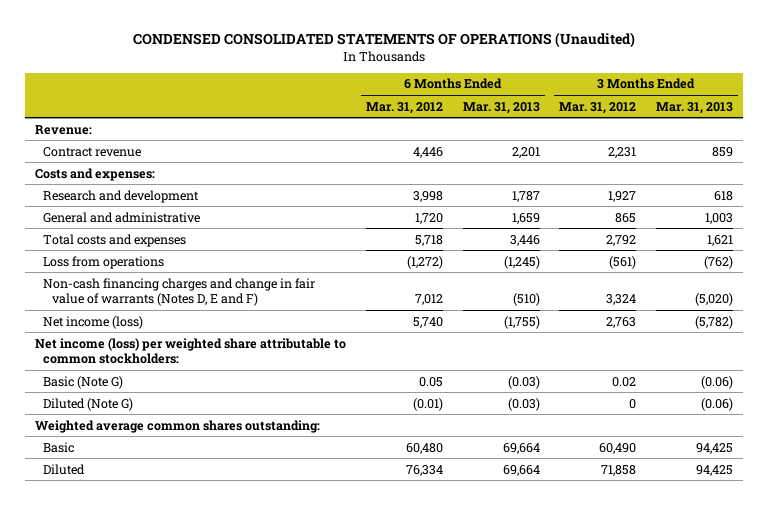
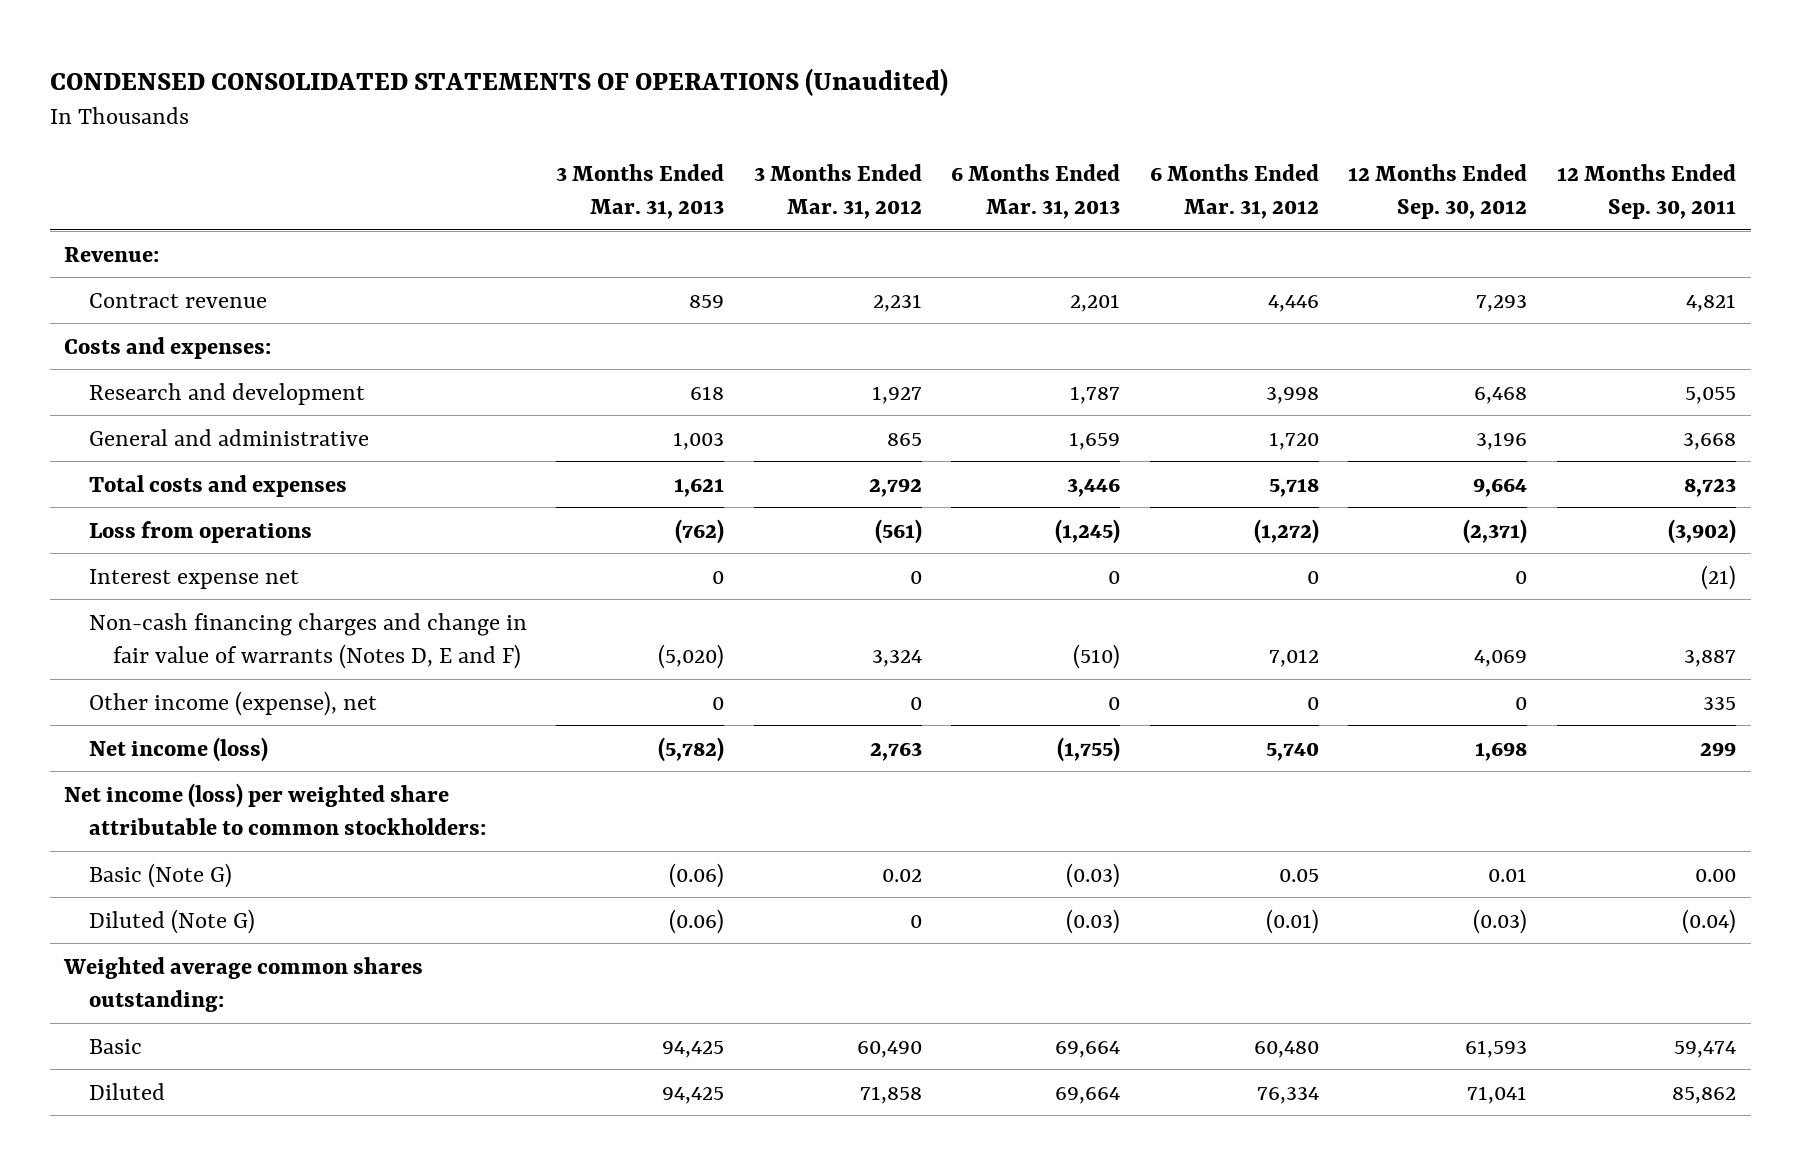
- | 6 Months Ended Mar. 31, 2012 | 6 Months Ended Mar. 31, 2013 | 3 Months Ended Mar. 31, 2012 | 3 Months Ended Mar. 31, 2013
+ | 3 Months Ended Mar. 31, 2013 | 3 Months Ended Mar. 31, 2012 | 6 Months Ended Mar. 31, 2013 | 6 Months Ended Mar. 31, 2012 | 12 Months Ended Sep. 30, 2012 | 12 Months Ended Sep. 30, 2011
+ Interest expense net | 0 | 0 | 0 | 0 | 0 | (21)
+ Other income (expense), net | 0 | 0 | 0 | 0 | 0 | 335

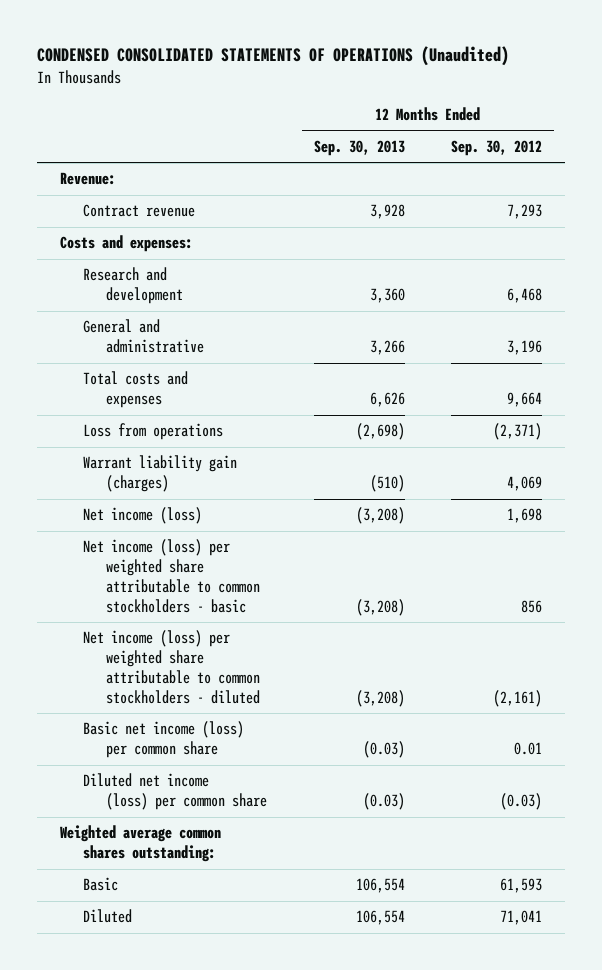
- | 3 Months Ended Mar. 31, 2013 | 3 Months Ended Mar. 31, 2012 | 6 Months Ended Mar. 31, 2013 | 6 Months Ended Mar. 31, 2012 | 12 Months Ended Sep. 30, 2012 | 12 Months Ended Sep. 30, 2011
+ | 12 Months Ended Sep. 30, 2013 | 12 Months Ended Sep. 30, 2012
- Interest expense net | 0 | 0 | 0 | 0 | 0 | (21)
- Non-cash financing charges and change in fair value of warrants (Notes D, E and F) | (5,020) | 3,324 | (510) | 7,012 | 4,069 | 3,887
- Other income (expense), net | 0 | 0 | 0 | 0 | 0 | 335
+ Warrant liability gain (charges) | (510) | 4,069
- Net income (loss) per weighted share attributable to common stockholders:
- Basic (Note G) | (0.06) | 0.02 | (0.03) | 0.05 | 0.01 | 0.00
- Diluted (Note G) | (0.06) | 0 | (0.03) | (0.01) | (0.03) | (0.04)
+ Net income (loss) per weighted share attributable to common stockholders - basic | (3,208) | 856
+ Net income (loss) per weighted share attributable to common stockholders - diluted | (3,208) | (2,161)
+ Basic net income (loss) per common share | (0.03) | 0.01
+ Diluted net income (loss) per common share | (0.03) | (0.03)

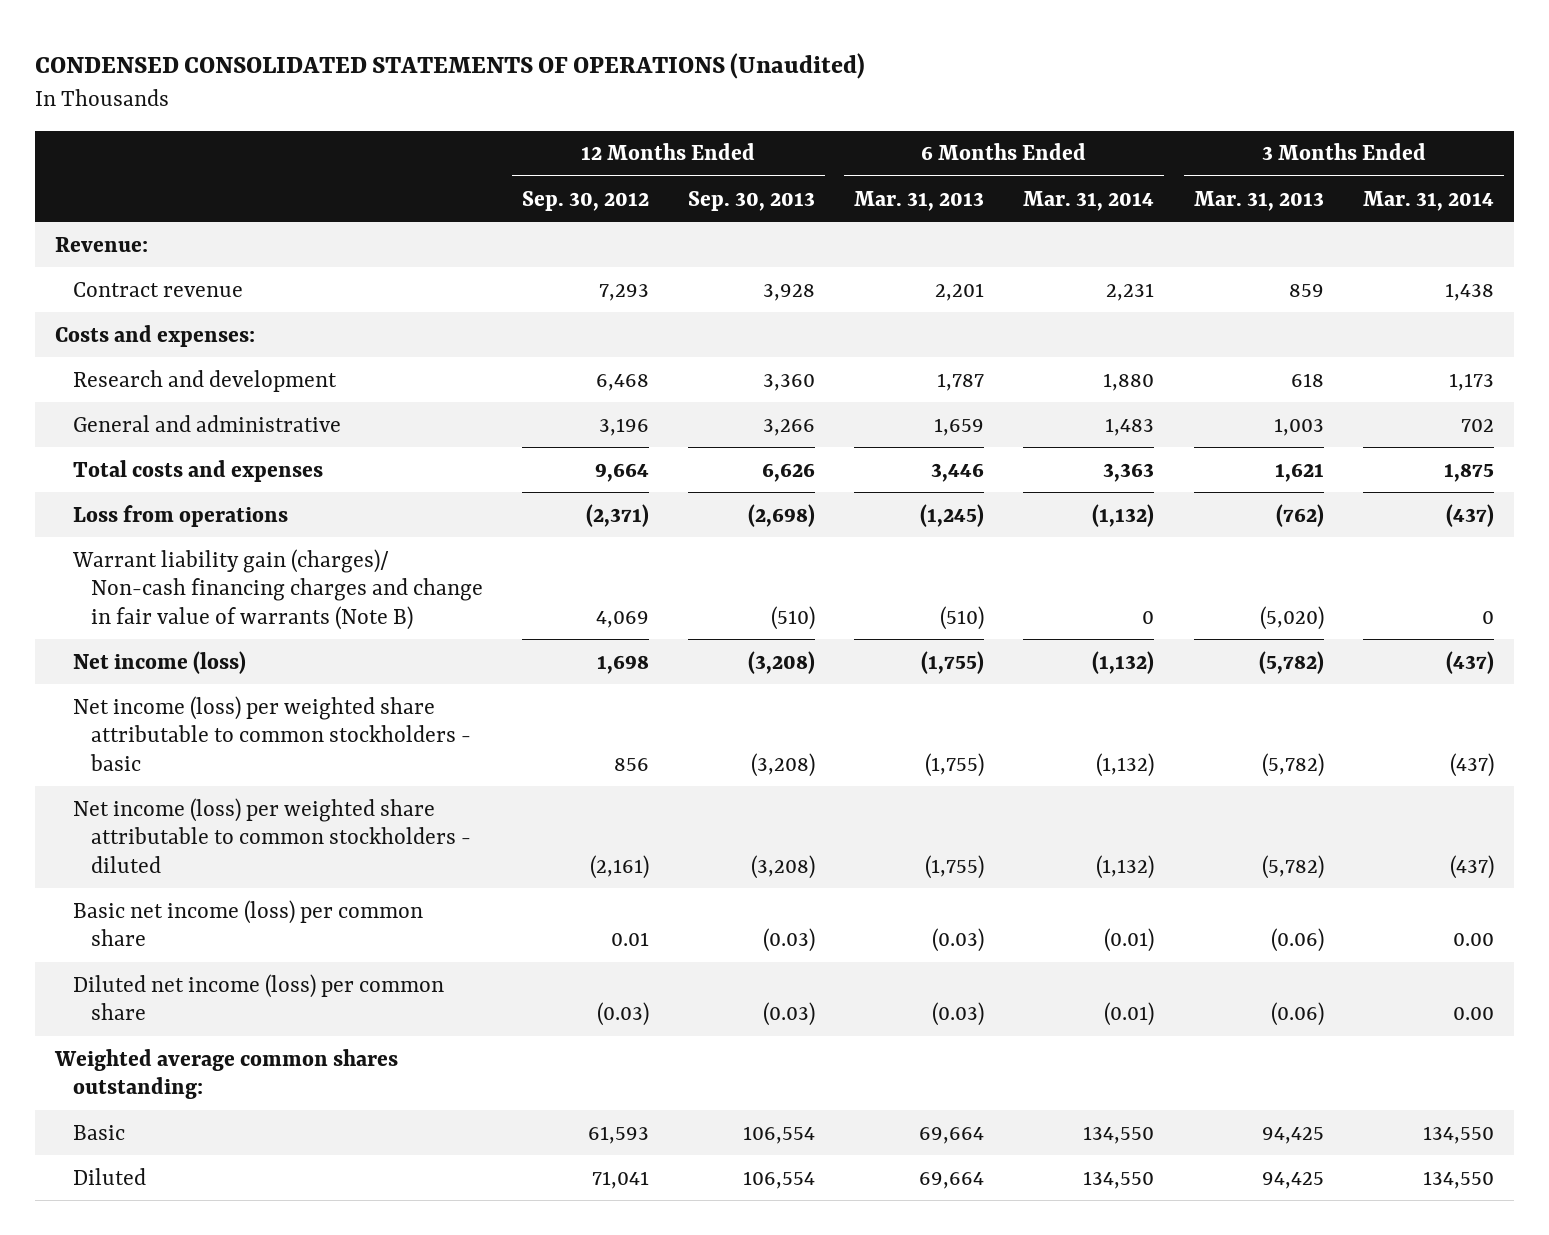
- | 12 Months Ended Sep. 30, 2013 | 12 Months Ended Sep. 30, 2012
+ | 12 Months Ended Sep. 30, 2012 | 12 Months Ended Sep. 30, 2013 | 6 Months Ended Mar. 31, 2013 | 6 Months Ended Mar. 31, 2014 | 3 Months Ended Mar. 31, 2013 | 3 Months Ended Mar. 31, 2014
- Warrant liability gain (charges) | (510) | 4,069
+ Warrant liability gain (charges)/ Non-cash financing charges and change in fair value of warrants (Note B) | 4,069 | (510) | (510) | 0 | (5,020) | 0

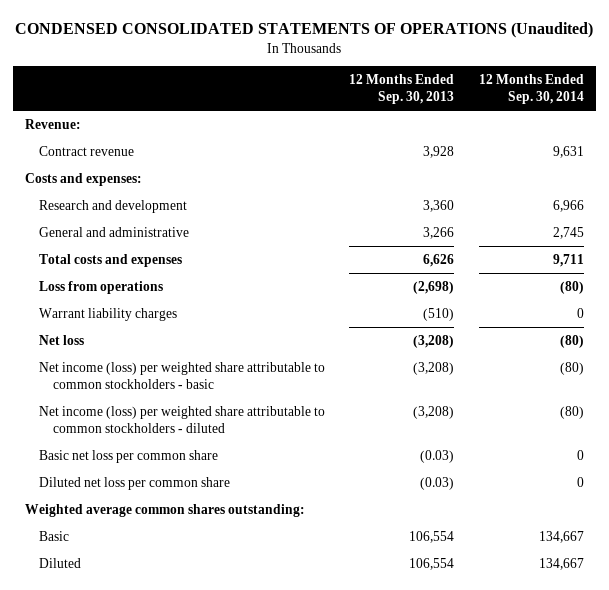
- | 12 Months Ended Sep. 30, 2012 | 12 Months Ended Sep. 30, 2013 | 6 Months Ended Mar. 31, 2013 | 6 Months Ended Mar. 31, 2014 | 3 Months Ended Mar. 31, 2013 | 3 Months Ended Mar. 31, 2014
+ | 12 Months Ended Sep. 30, 2013 | 12 Months Ended Sep. 30, 2014
- Warrant liability gain (charges)/ Non-cash financing charges and change in fair value of warrants (Note B) | 4,069 | (510) | (510) | 0 | (5,020) | 0
- Net income (loss) | 1,698 | (3,208) | (1,755) | (1,132) | (5,782) | (437)
+ Warrant liability charges | (510) | 0
+ Net loss | (3,208) | (80)
- Basic net income (loss) per common share | 0.01 | (0.03) | (0.03) | (0.01) | (0.06) | 0.00
- Diluted net income (loss) per common share | (0.03) | (0.03) | (0.03) | (0.01) | (0.06) | 0.00
+ Basic net loss per common share | (0.03) | 0
+ Diluted net loss per common share | (0.03) | 0

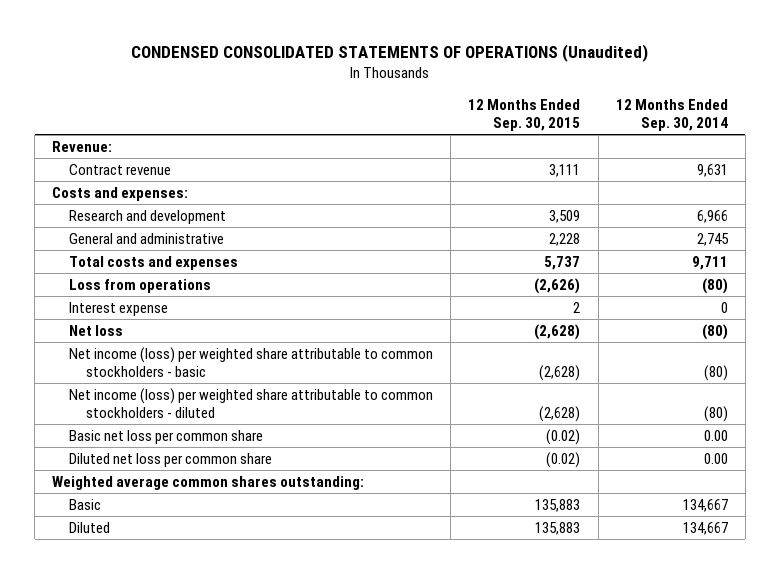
- | 12 Months Ended Sep. 30, 2013 | 12 Months Ended Sep. 30, 2014
+ | 12 Months Ended Sep. 30, 2015 | 12 Months Ended Sep. 30, 2014
- Warrant liability charges | (510) | 0
+ Interest expense | 2 | 0
- Basic net loss per common share | (0.03) | 0
- Diluted net loss per common share | (0.03) | 0
+ Basic net loss per common share | (0.02) | 0.00
+ Diluted net loss per common share | (0.02) | 0.00

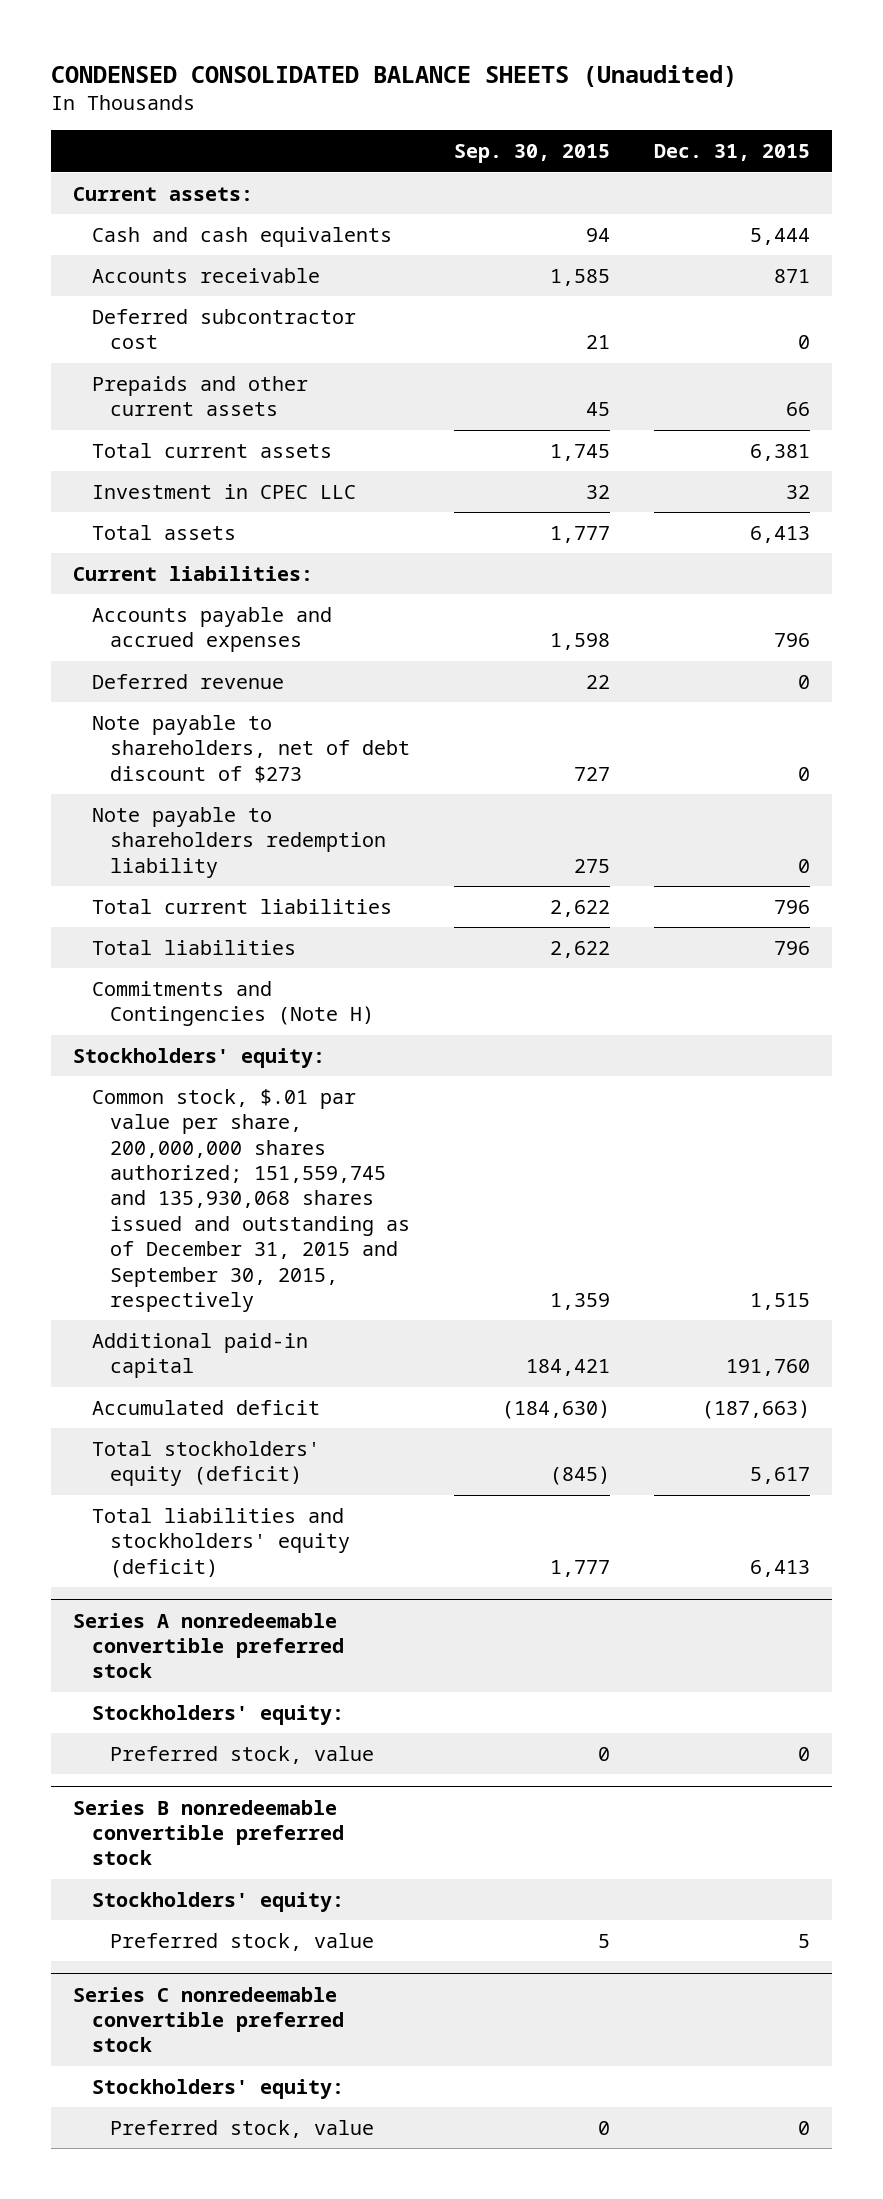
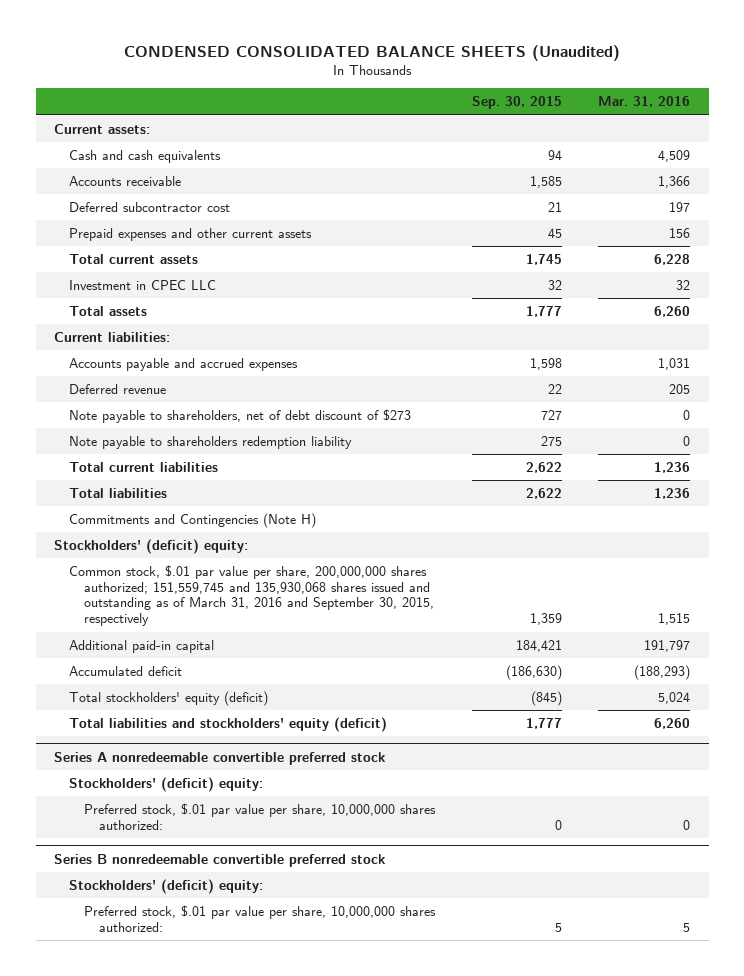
- | Sep. 30, 2015 | Dec. 31, 2015
+ | Sep. 30, 2015 | Mar. 31, 2016
- Prepaids and other current assets | 45 | 66
+ Prepaid expenses and other current assets | 45 | 156
- Stockholders' equity:
- Common stock, $.01 par value per share, 200,000,000 shares authorized; 151,559,745 and 135,930,068 shares issued and outstanding as of December 31, 2015 and September 30, 2015, respectively | 1,359 | 1,515
+ Stockholders' (deficit) equity:
+ Common stock, $.01 par value per share, 200,000,000 shares authorized; 151,559,745 and 135,930,068 shares issued and outstanding as of March 31, 2016 and September 30, 2015, respectively | 1,359 | 1,515
- Accumulated deficit | (184,630) | (187,663)
+ Accumulated deficit | (186,630) | (188,293)
@ Series A nonredeemable convertible preferred stock
- Stockholders' equity:
- Preferred stock, value | 0 | 0
+ Stockholders' (deficit) equity:
+ Preferred stock, $.01 par value per share, 10,000,000 shares authorized: | 0 | 0
@ Series B nonredeemable convertible preferred stock
- Stockholders' equity:
- Preferred stock, value | 5 | 5
- Series C nonredeemable convertible preferred stock
- Stockholders' equity:
- Preferred stock, value | 0 | 0
@ Series B nonredeemable convertible preferred stock
+ Stockholders' (deficit) equity:
+ Preferred stock, $.01 par value per share, 10,000,000 shares authorized: | 5 | 5

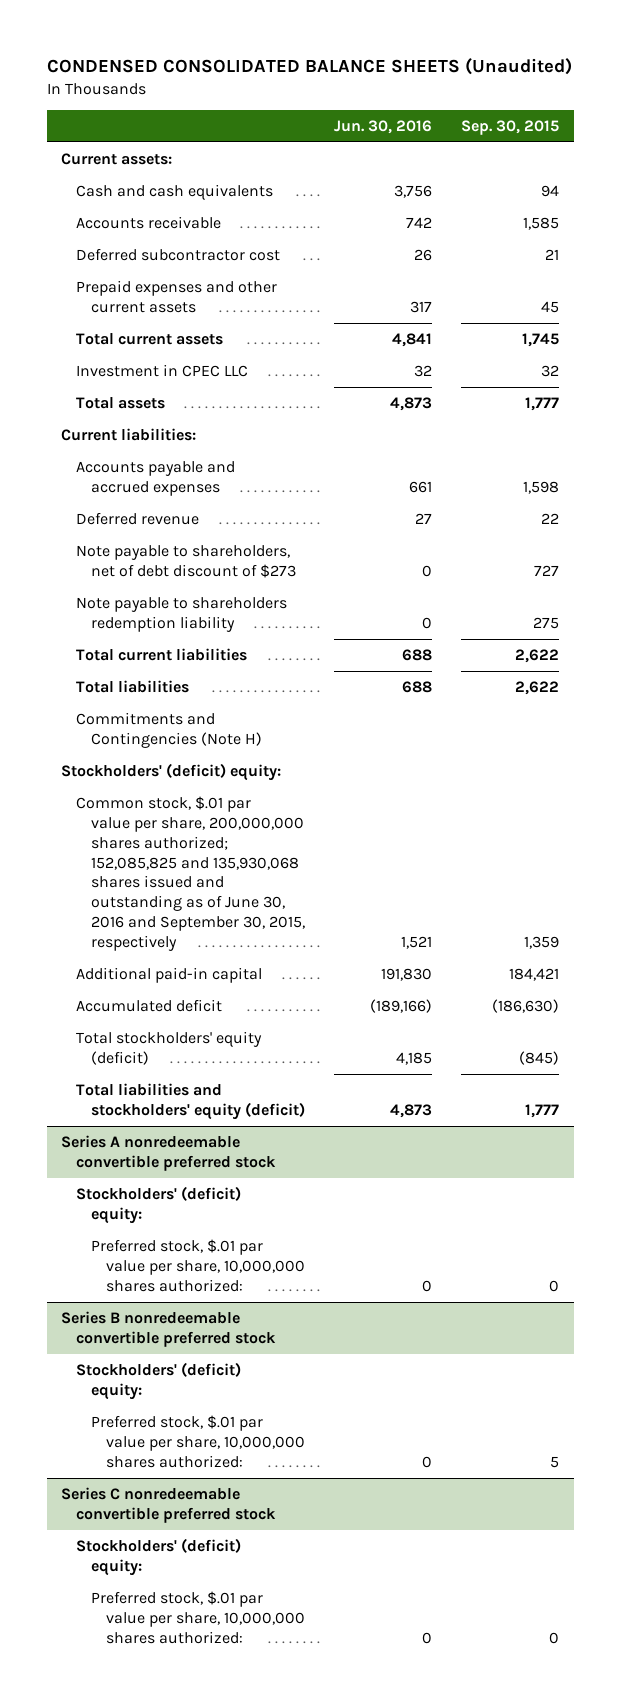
- | Sep. 30, 2015 | Mar. 31, 2016
+ | Jun. 30, 2016 | Sep. 30, 2015
- Common stock, $.01 par value per share, 200,000,000 shares authorized; 151,559,745 and 135,930,068 shares issued and outstanding as of March 31, 2016 and September 30, 2015, respectively | 1,359 | 1,515
+ Common stock, $.01 par value per share, 200,000,000 shares authorized; 152,085,825 and 135,930,068 shares issued and outstanding as of June 30, 2016 and September 30, 2015, respectively | 1,521 | 1,359
+ Series C nonredeemable convertible preferred stock
+ Stockholders' (deficit) equity:
+ Preferred stock, $.01 par value per share, 10,000,000 shares authorized: | 0 | 0

